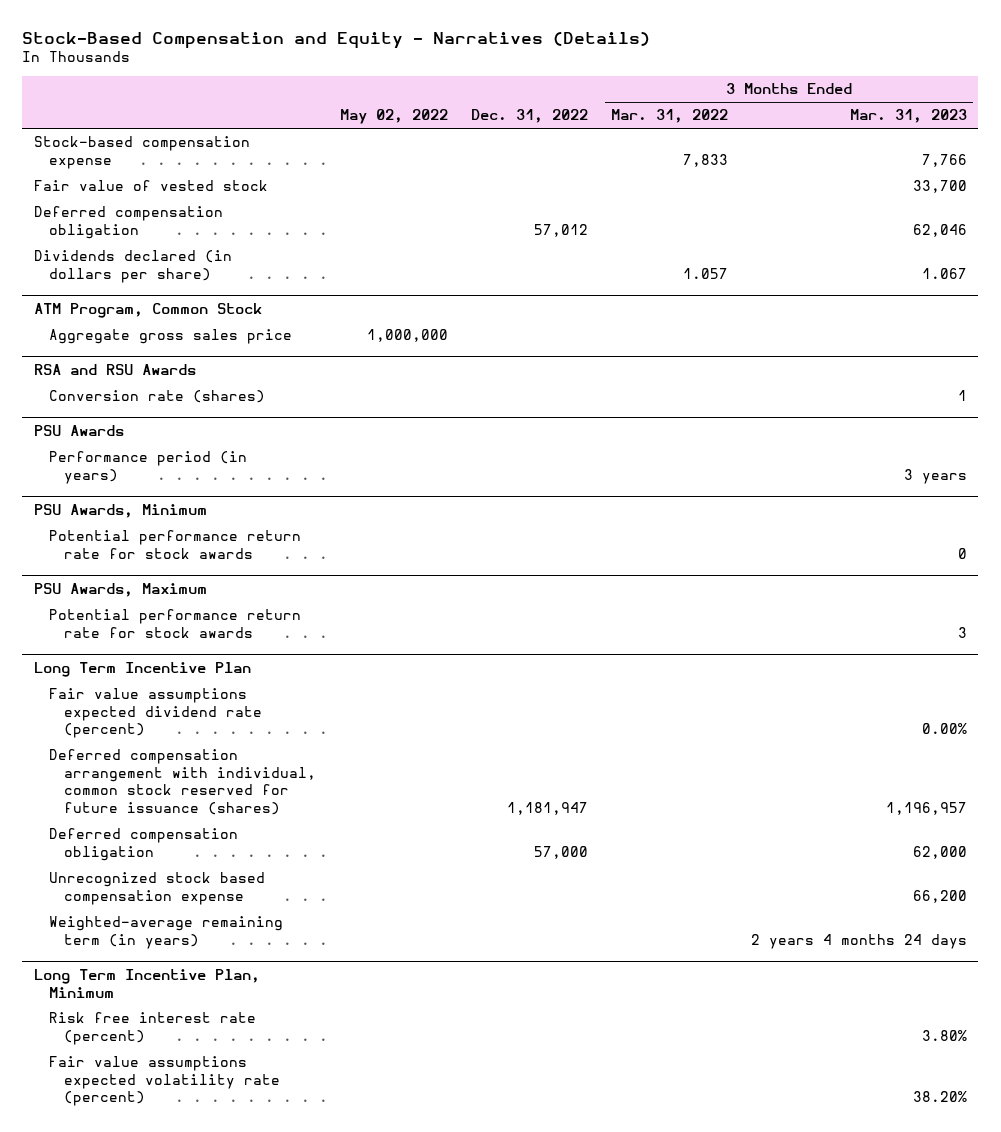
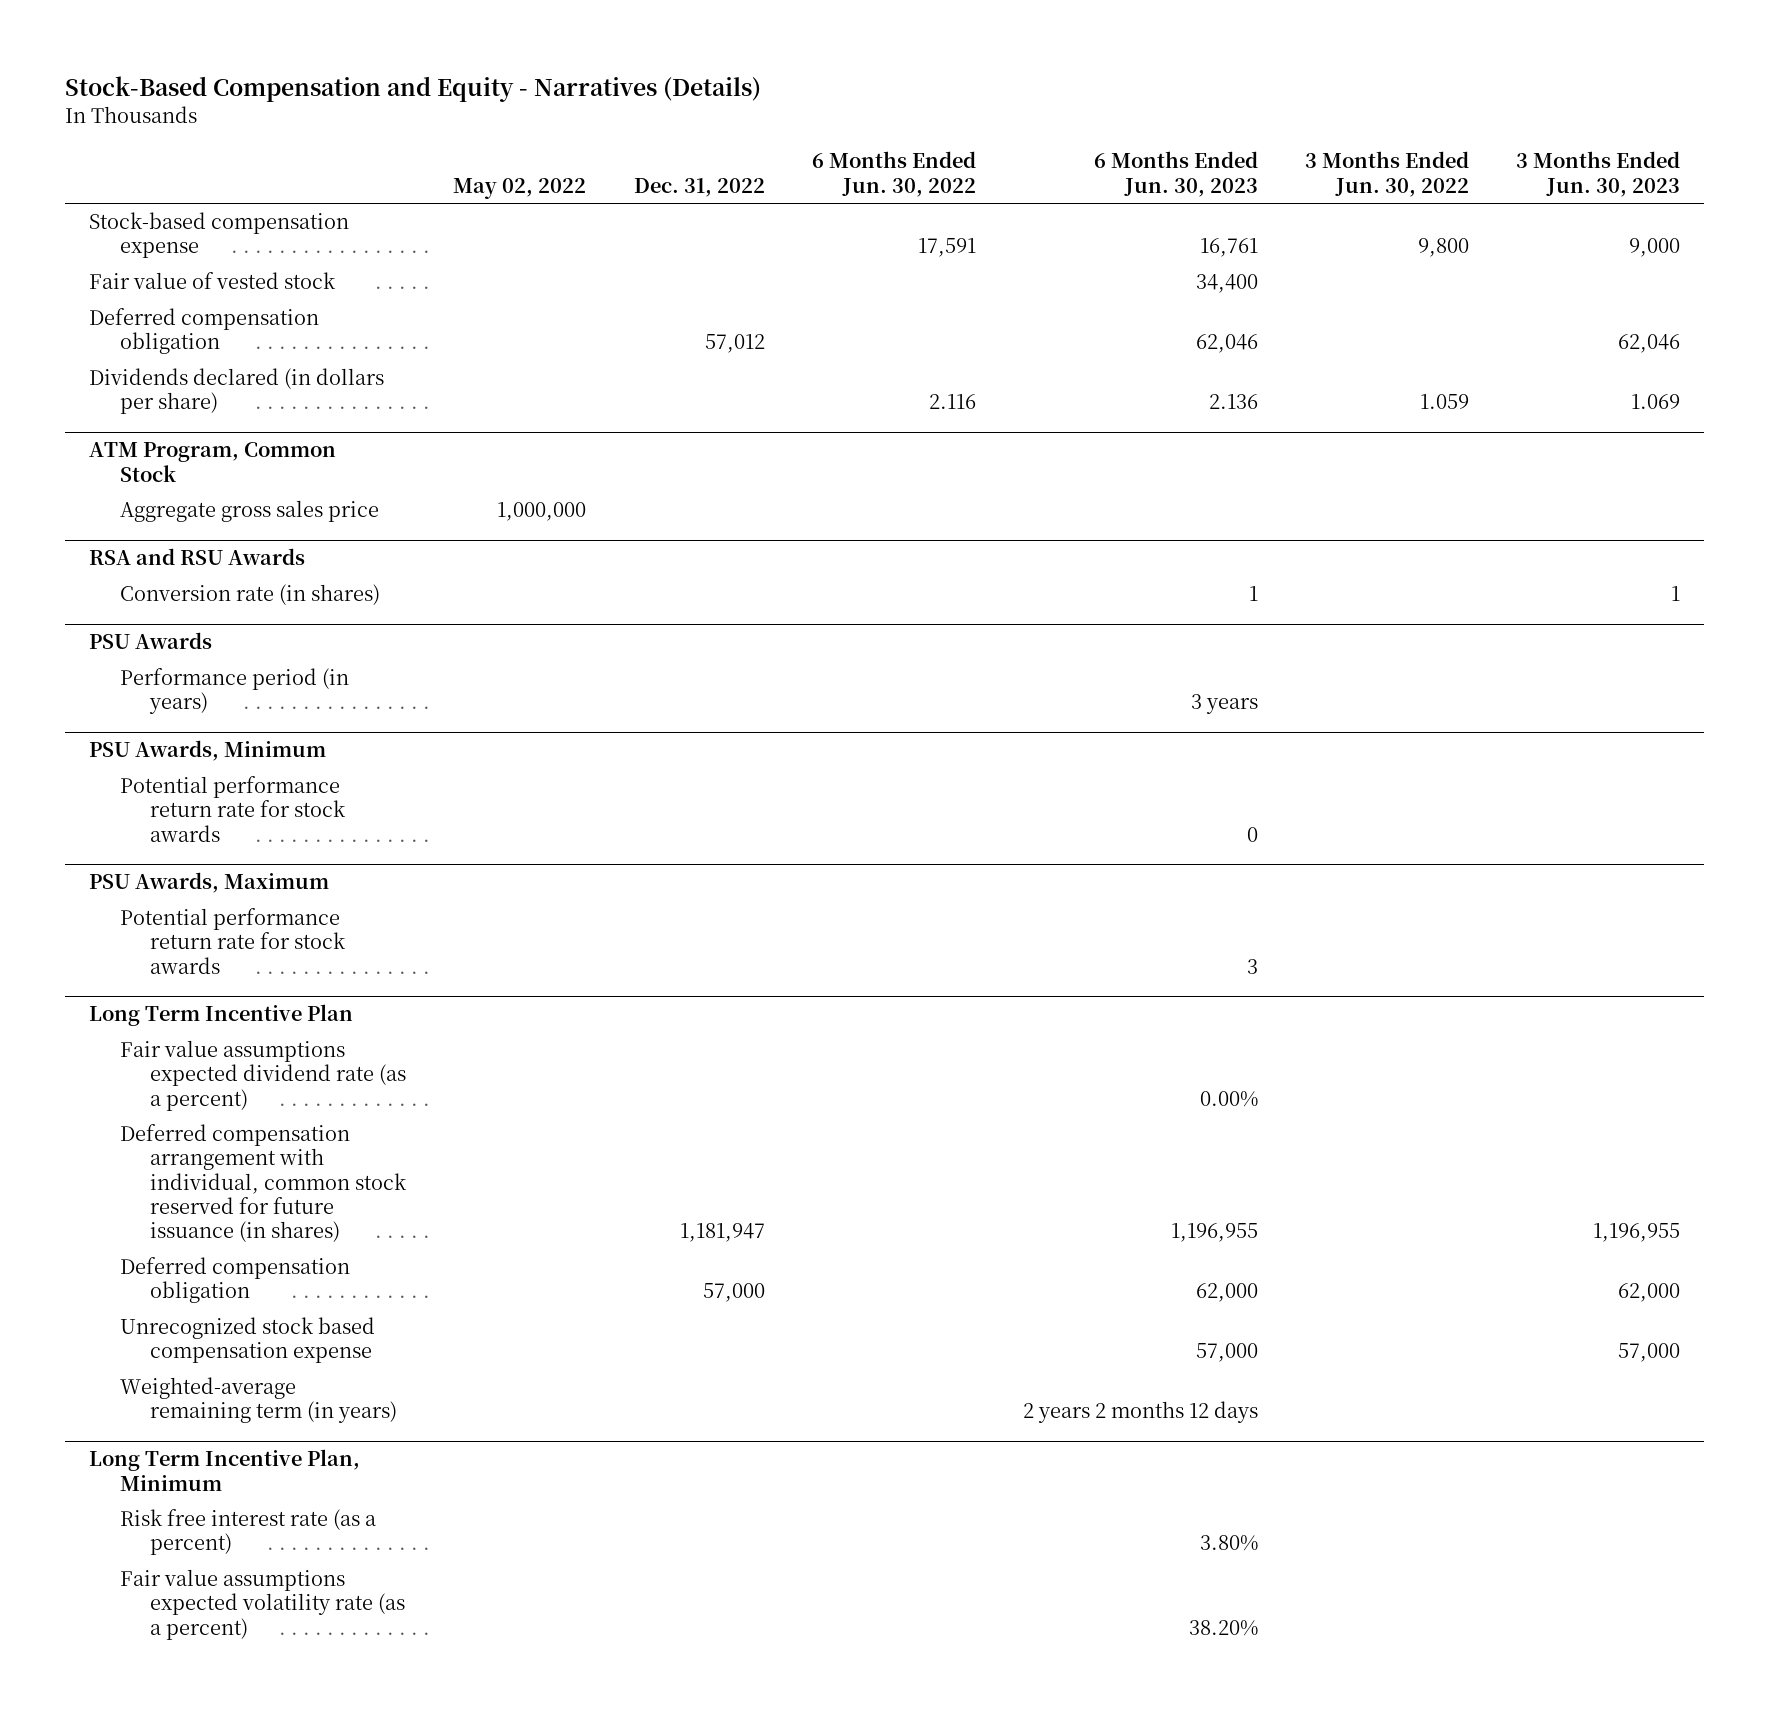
- | May 02, 2022 | Dec. 31, 2022 | 3 Months Ended Mar. 31, 2022 | 3 Months Ended Mar. 31, 2023
+ | May 02, 2022 | Dec. 31, 2022 | 6 Months Ended Jun. 30, 2022 | 6 Months Ended Jun. 30, 2023 | 3 Months Ended Jun. 30, 2022 | 3 Months Ended Jun. 30, 2023
@ RSA and RSU Awards
- Conversion rate (shares) | | | | 1
+ Conversion rate (in shares) | | | | 1 | | 1
@ Long Term Incentive Plan
- Fair value assumptions expected dividend rate (percent) | | | | 0.00%
- Deferred compensation arrangement with individual, common stock reserved for future issuance (shares) | | 1,181,947 | | 1,196,957
+ Fair value assumptions expected dividend rate (as a percent) | | | | 0.00% | |
+ Deferred compensation arrangement with individual, common stock reserved for future issuance (in shares) | | 1,181,947 | | 1,196,955 | | 1,196,955
@ Long Term Incentive Plan, Minimum
- Risk free interest rate (percent) | | | | 3.80%
- Fair value assumptions expected volatility rate (percent) | | | | 38.20%
+ Risk free interest rate (as a percent) | | | | 3.80% | |
+ Fair value assumptions expected volatility rate (as a percent) | | | | 38.20% | |

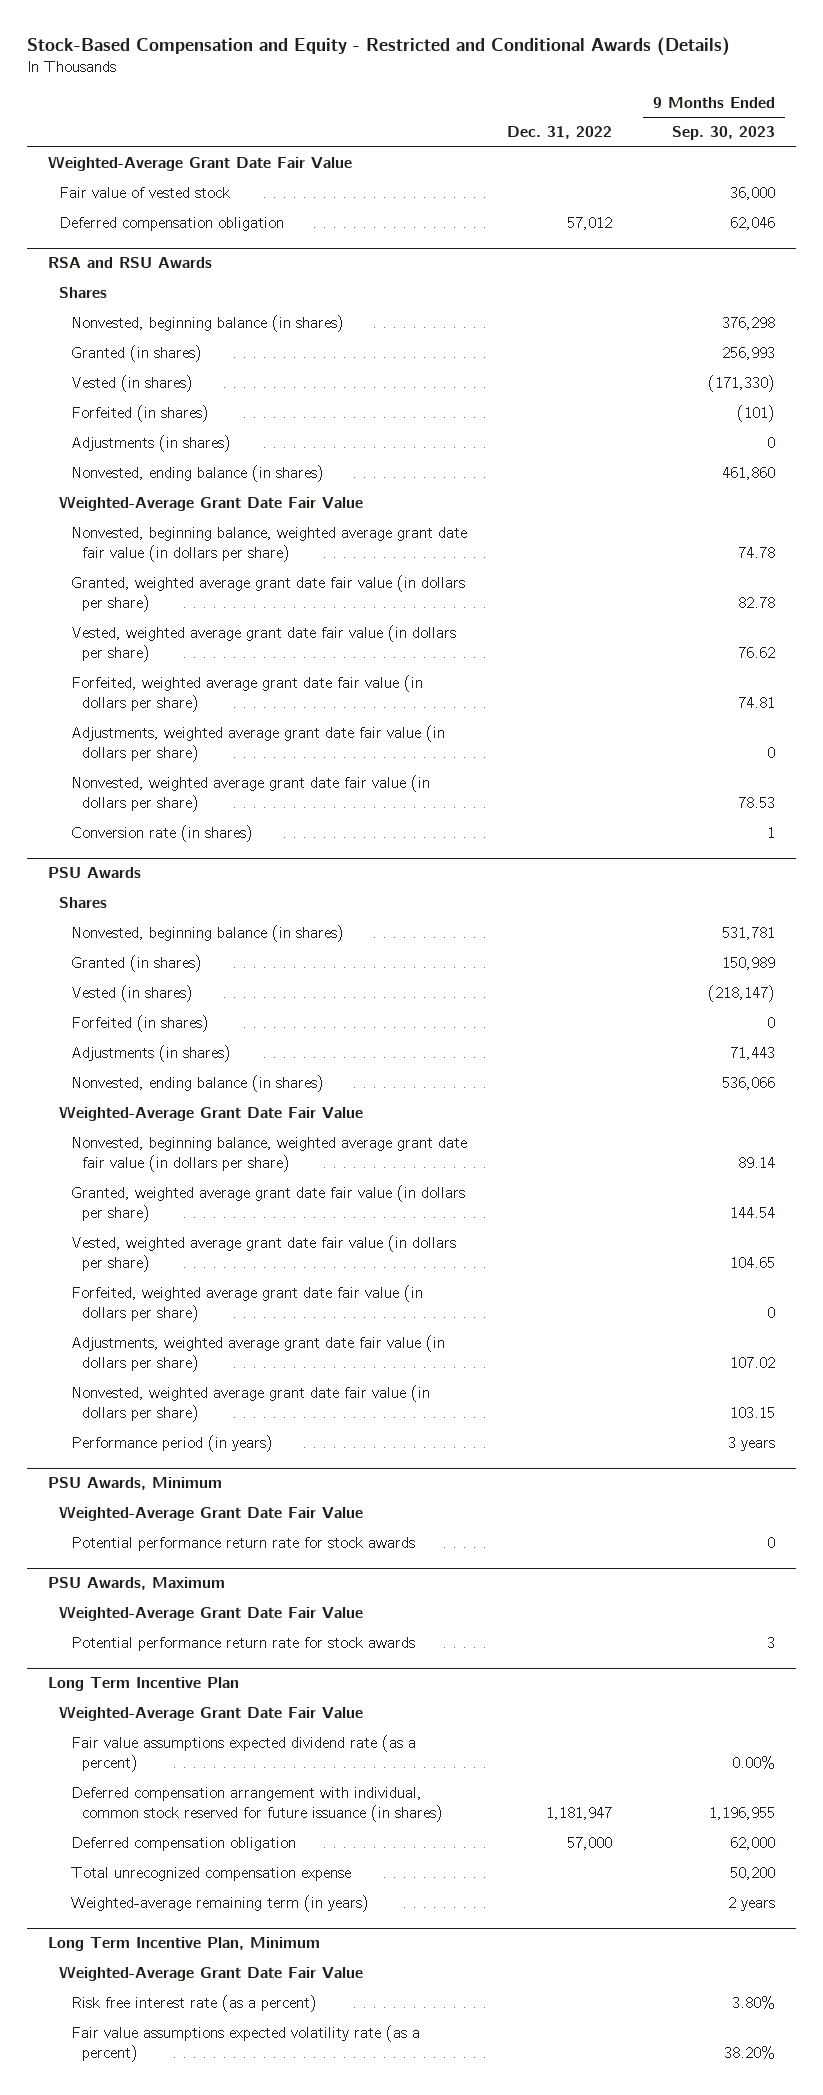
- Stock-Based Compensation and Equity - Narratives (Details)
+ Stock-Based Compensation and Equity - Restricted and Conditional Awards (Details)
- | May 02, 2022 | Dec. 31, 2022 | 6 Months Ended Jun. 30, 2022 | 6 Months Ended Jun. 30, 2023 | 3 Months Ended Jun. 30, 2022 | 3 Months Ended Jun. 30, 2023
+ | Dec. 31, 2022 | 9 Months Ended Sep. 30, 2023
- Stock-based compensation expense | | | 17,591 | 16,761 | 9,800 | 9,000
+ Weighted-Average Grant Date Fair Value
- Dividends declared (in dollars per share) | | | 2.116 | 2.136 | 1.059 | 1.069
- ATM Program, Common Stock
- Aggregate gross sales price | 1,000,000 | | | | |
@ RSA and RSU Awards
+ Shares
+ Nonvested, beginning balance (in shares) | | 376,298
+ Granted (in shares) | | 256,993
+ Vested (in shares) | | (171,330)
+ Forfeited (in shares) | | (101)
+ Adjustments (in shares) | | 0
+ Nonvested, ending balance (in shares) | | 461,860
+ Weighted-Average Grant Date Fair Value
+ Nonvested, beginning balance, weighted average grant date fair value (in dollars per share) | | 74.78
+ Granted, weighted average grant date fair value (in dollars per share) | | 82.78
+ Vested, weighted average grant date fair value (in dollars per share) | | 76.62
+ Forfeited, weighted average grant date fair value (in dollars per share) | | 74.81
+ Adjustments, weighted average grant date fair value (in dollars per share) | | 0
+ Nonvested, weighted average grant date fair value (in dollars per share) | | 78.53
@ PSU Awards
+ Shares
+ Nonvested, beginning balance (in shares) | | 531,781
+ Granted (in shares) | | 150,989
+ Vested (in shares) | | (218,147)
+ Forfeited (in shares) | | 0
+ Adjustments (in shares) | | 71,443
+ Nonvested, ending balance (in shares) | | 536,066
+ Weighted-Average Grant Date Fair Value
+ Nonvested, beginning balance, weighted average grant date fair value (in dollars per share) | | 89.14
+ Granted, weighted average grant date fair value (in dollars per share) | | 144.54
+ Vested, weighted average grant date fair value (in dollars per share) | | 104.65
+ Forfeited, weighted average grant date fair value (in dollars per share) | | 0
+ Adjustments, weighted average grant date fair value (in dollars per share) | | 107.02
+ Nonvested, weighted average grant date fair value (in dollars per share) | | 103.15
@ PSU Awards, Minimum
+ Weighted-Average Grant Date Fair Value
@ PSU Awards, Maximum
+ Weighted-Average Grant Date Fair Value
@ Long Term Incentive Plan
+ Weighted-Average Grant Date Fair Value
- Unrecognized stock based compensation expense | | | | 57,000 | | 57,000
+ Total unrecognized compensation expense | | 50,200
@ Long Term Incentive Plan, Minimum
+ Weighted-Average Grant Date Fair Value

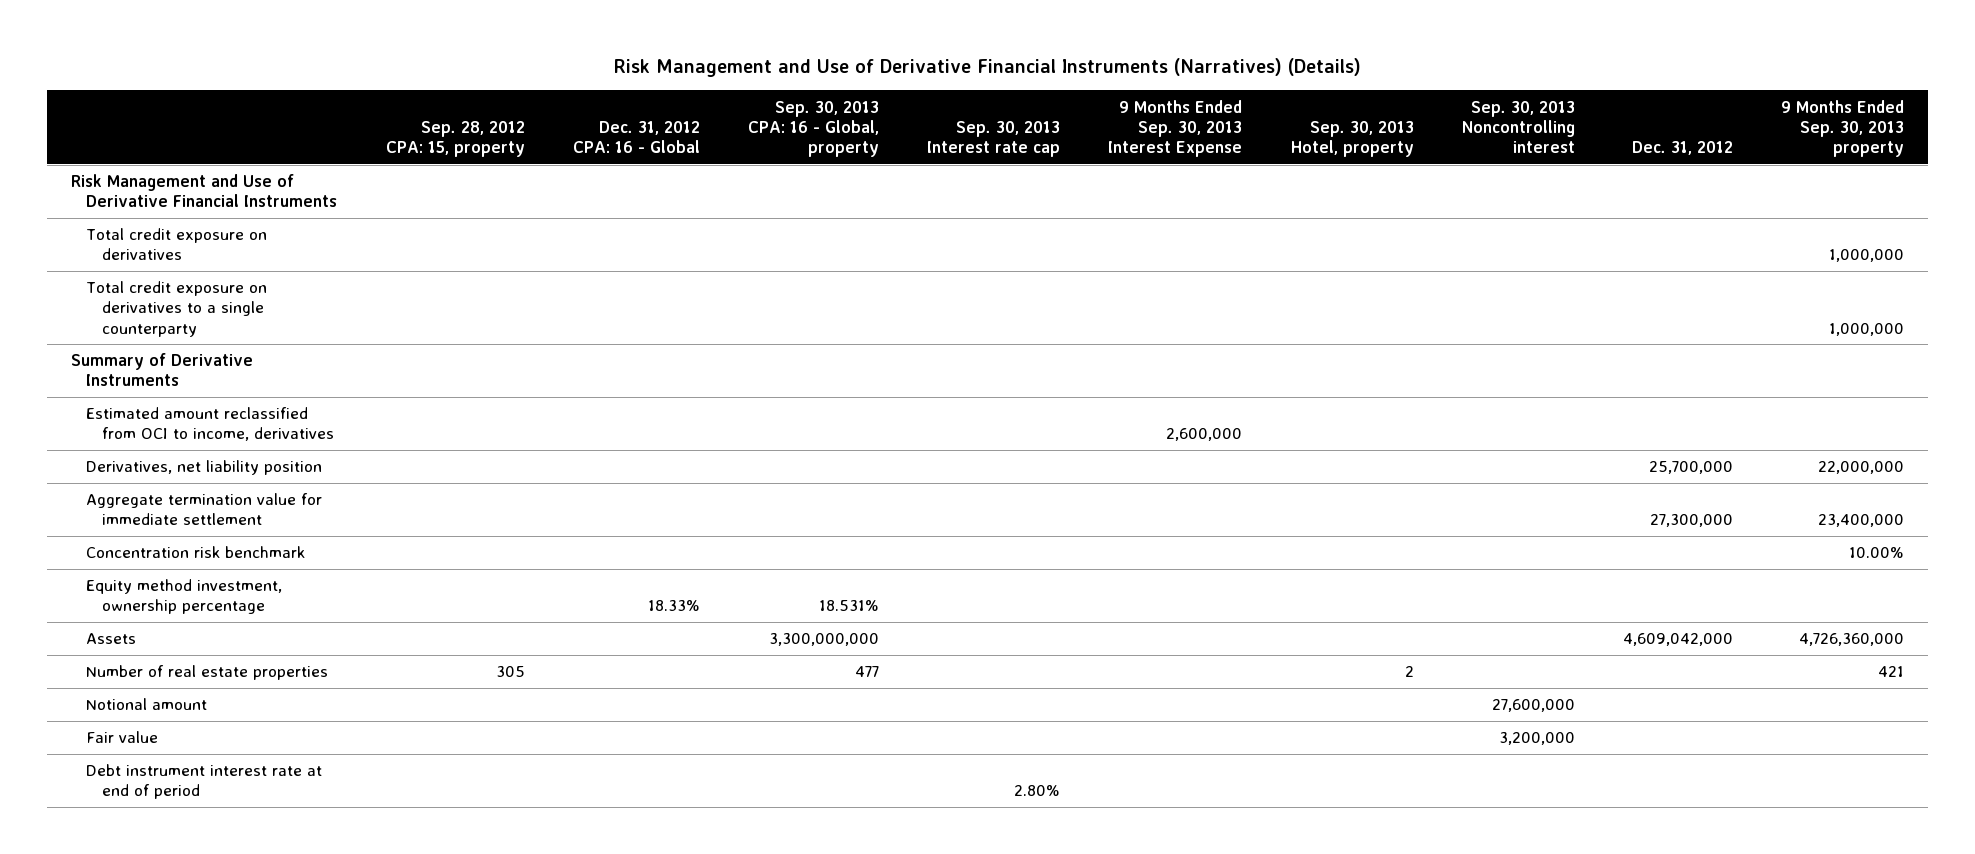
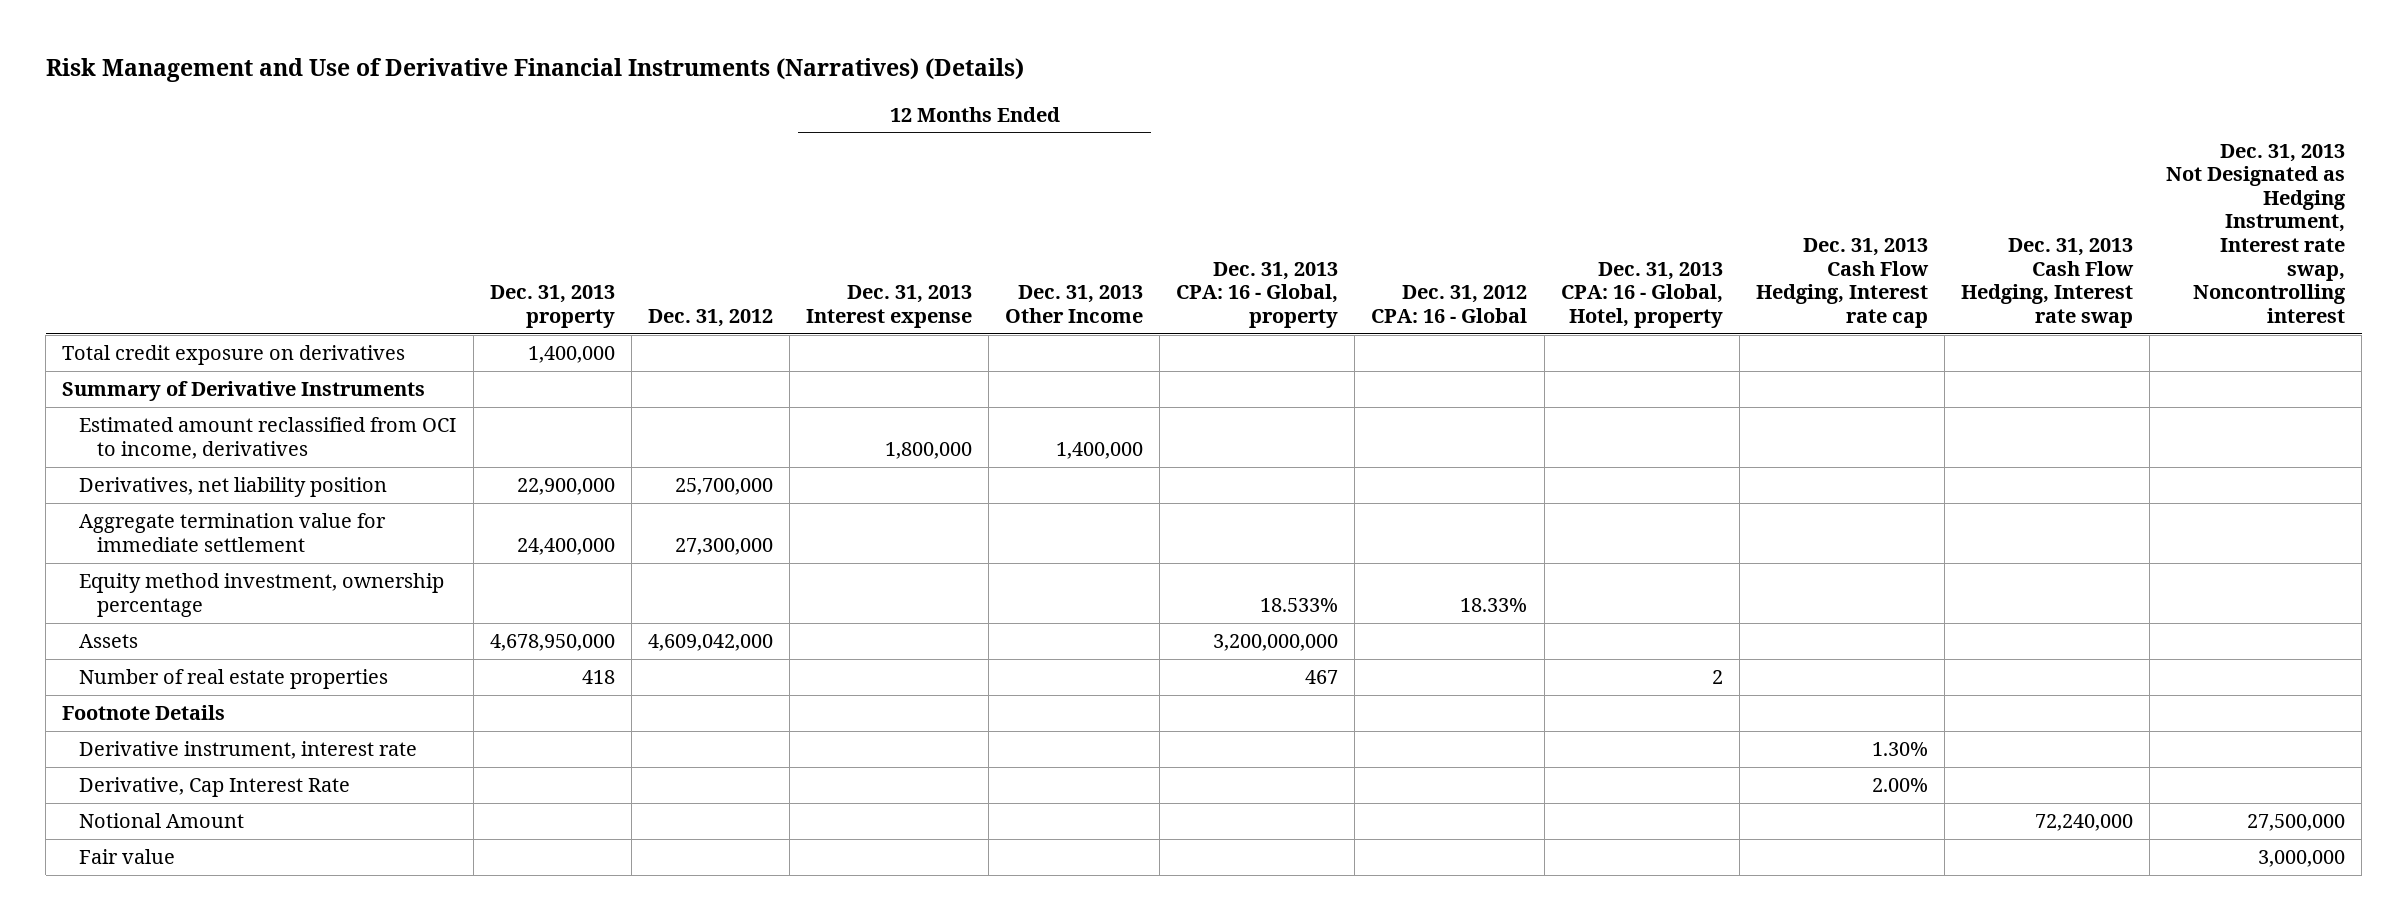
- | Sep. 28, 2012 CPA: 15, property | Dec. 31, 2012 CPA: 16 - Global | Sep. 30, 2013 CPA: 16 - Global, property | Sep. 30, 2013 Interest rate cap | 9 Months Ended Sep. 30, 2013 Interest Expense | Sep. 30, 2013 Hotel, property | Sep. 30, 2013 Noncontrolling interest | Dec. 31, 2012 | 9 Months Ended Sep. 30, 2013 property
+ | Dec. 31, 2013 property | Dec. 31, 2012 | 12 Months Ended Dec. 31, 2013 Interest expense | 12 Months Ended Dec. 31, 2013 Other Income | Dec. 31, 2013 CPA: 16 - Global, property | Dec. 31, 2012 CPA: 16 - Global | Dec. 31, 2013 CPA: 16 - Global, Hotel, property | Dec. 31, 2013 Cash Flow Hedging, Interest rate cap | Dec. 31, 2013 Cash Flow Hedging, Interest rate swap | Dec. 31, 2013 Not Designated as Hedging Instrument, Interest rate swap, Noncontrolling interest
- Risk Management and Use of Derivative Financial Instruments
- Total credit exposure on derivatives to a single counterparty | | | | | | | | | 1,000,000
- Concentration risk benchmark | | | | | | | | | 10.00%
- Notional amount | | | | | | | 27,600,000 | |
+ Footnote Details
+ Derivative instrument, interest rate | | | | | | | | 1.30% | |
+ Derivative, Cap Interest Rate | | | | | | | | 2.00% | |
+ Notional Amount | | | | | | | | | 72,240,000 | 27,500,000
- Debt instrument interest rate at end of period | | | | 2.80% | | | | |

